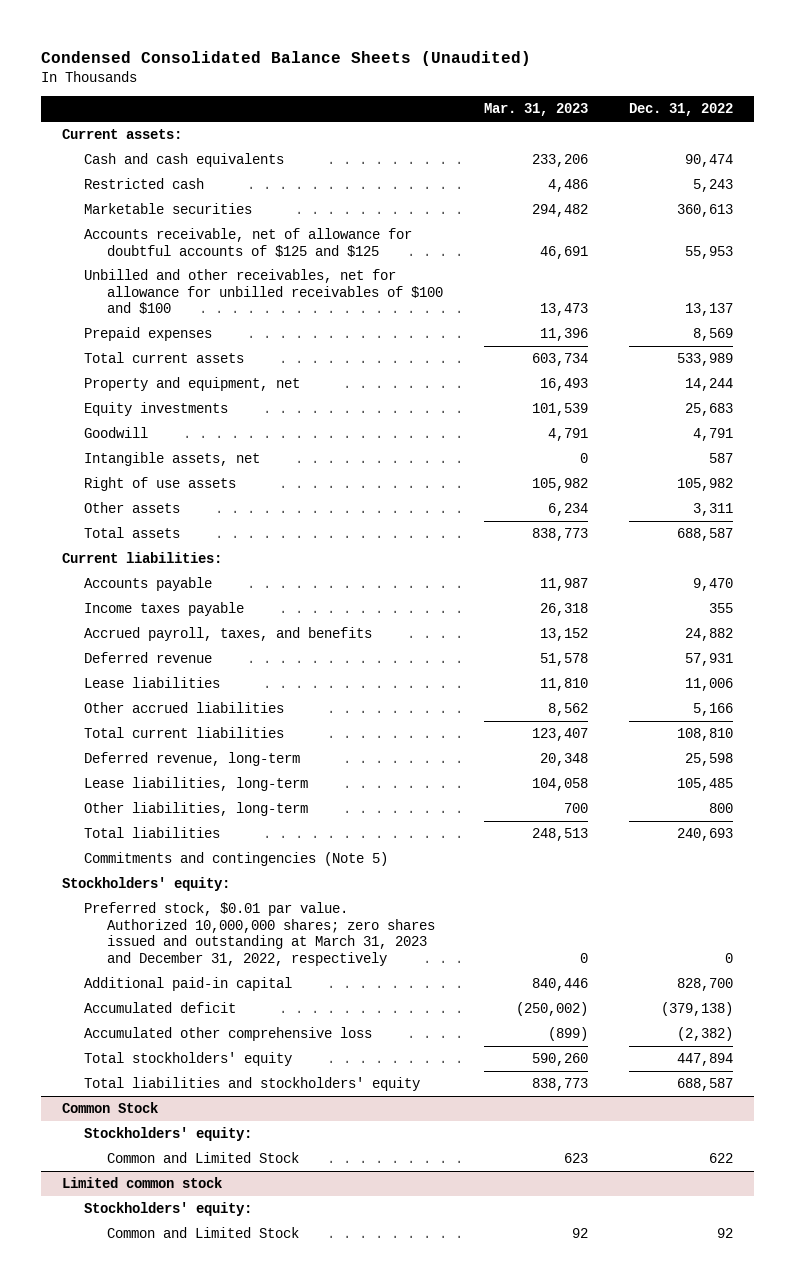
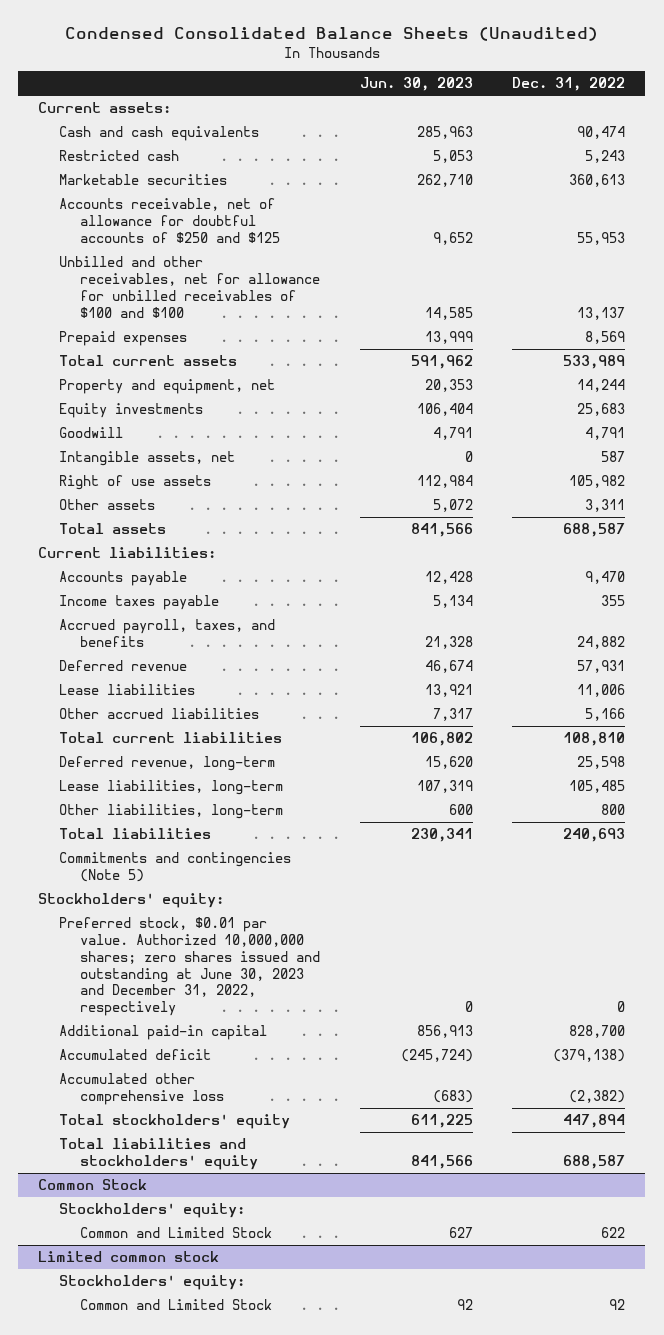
- | Mar. 31, 2023 | Dec. 31, 2022
+ | Jun. 30, 2023 | Dec. 31, 2022
- Accounts receivable, net of allowance for doubtful accounts of $125 and $125 | 46,691 | 55,953
+ Accounts receivable, net of allowance for doubtful accounts of $250 and $125 | 9,652 | 55,953
- Preferred stock, $0.01 par value. Authorized 10,000,000 shares; zero shares issued and outstanding at March 31, 2023 and December 31, 2022, respectively | 0 | 0
+ Preferred stock, $0.01 par value. Authorized 10,000,000 shares; zero shares issued and outstanding at June 30, 2023 and December 31, 2022, respectively | 0 | 0

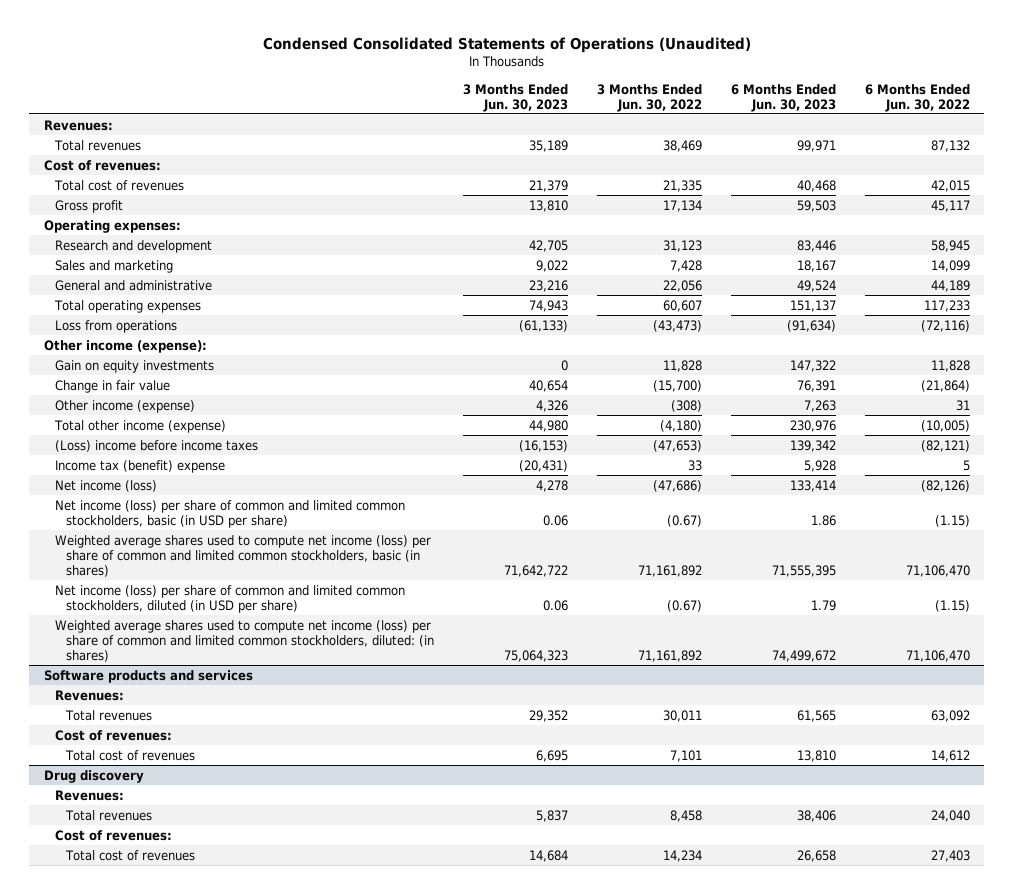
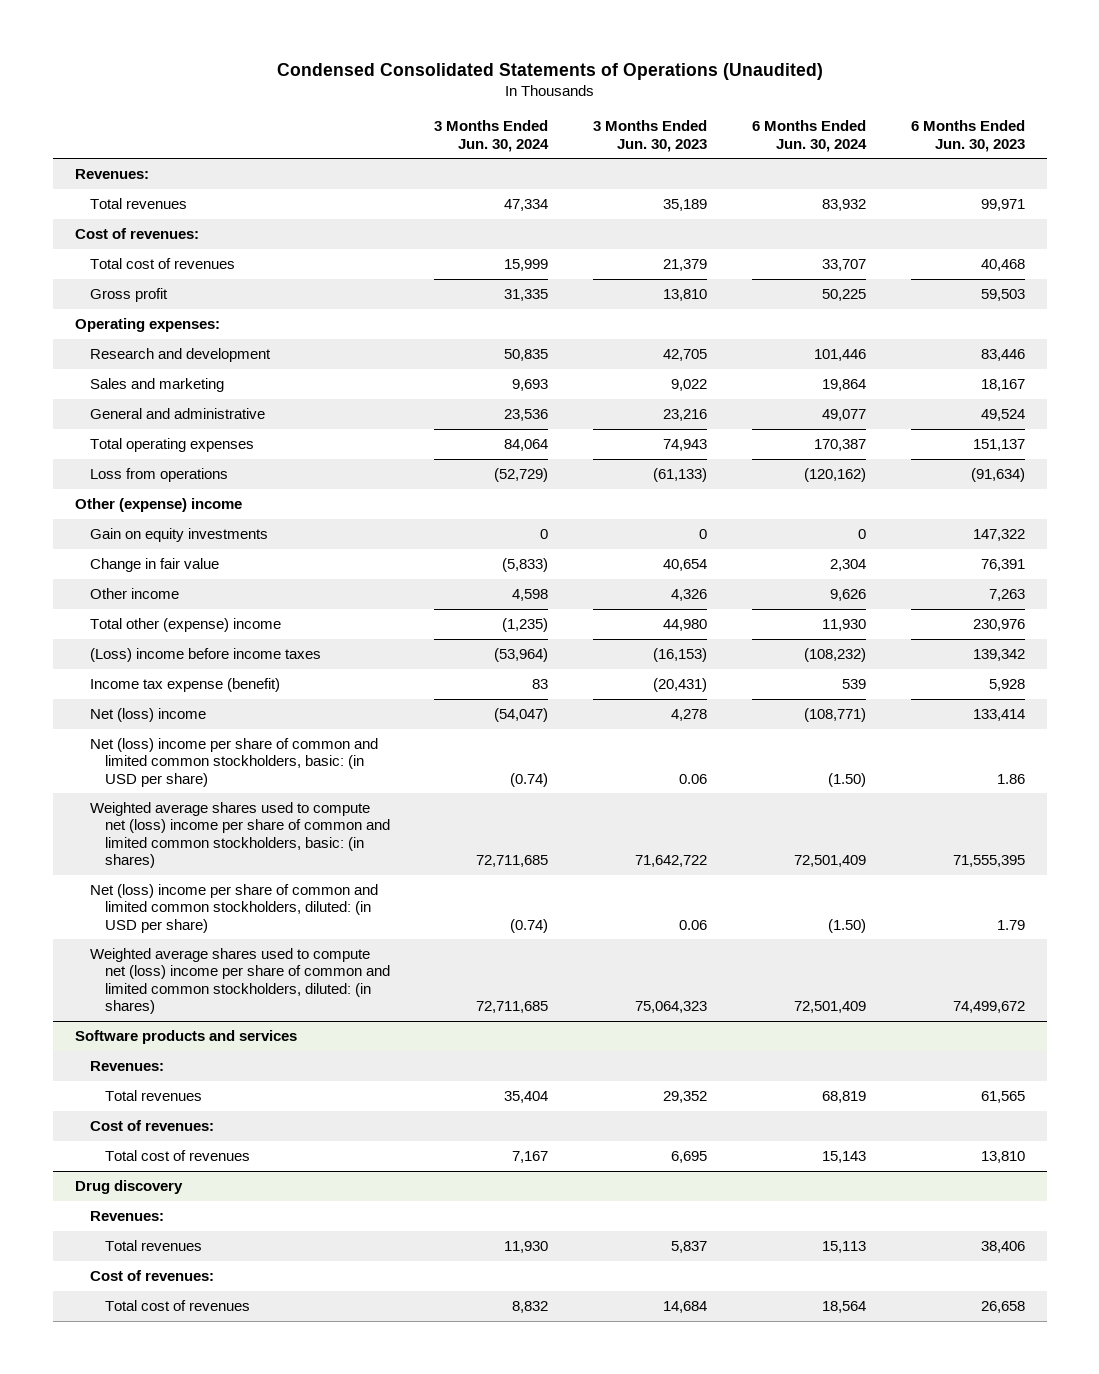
- | 3 Months Ended Jun. 30, 2023 | 3 Months Ended Jun. 30, 2022 | 6 Months Ended Jun. 30, 2023 | 6 Months Ended Jun. 30, 2022
+ | 3 Months Ended Jun. 30, 2024 | 3 Months Ended Jun. 30, 2023 | 6 Months Ended Jun. 30, 2024 | 6 Months Ended Jun. 30, 2023
- Other income (expense):
+ Other (expense) income
- Other income (expense) | 4,326 | (308) | 7,263 | 31
- Total other income (expense) | 44,980 | (4,180) | 230,976 | (10,005)
+ Other income | 4,598 | 4,326 | 9,626 | 7,263
+ Total other (expense) income | (1,235) | 44,980 | 11,930 | 230,976
- Income tax (benefit) expense | (20,431) | 33 | 5,928 | 5
- Net income (loss) | 4,278 | (47,686) | 133,414 | (82,126)
- Net income (loss) per share of common and limited common stockholders, basic (in USD per share) | 0.06 | (0.67) | 1.86 | (1.15)
- Weighted average shares used to compute net income (loss) per share of common and limited common stockholders, basic (in shares) | 71,642,722 | 71,161,892 | 71,555,395 | 71,106,470
- Net income (loss) per share of common and limited common stockholders, diluted (in USD per share) | 0.06 | (0.67) | 1.79 | (1.15)
- Weighted average shares used to compute net income (loss) per share of common and limited common stockholders, diluted: (in shares) | 75,064,323 | 71,161,892 | 74,499,672 | 71,106,470
+ Income tax expense (benefit) | 83 | (20,431) | 539 | 5,928
+ Net (loss) income | (54,047) | 4,278 | (108,771) | 133,414
+ Net (loss) income per share of common and limited common stockholders, basic: (in USD per share) | (0.74) | 0.06 | (1.50) | 1.86
+ Weighted average shares used to compute net (loss) income per share of common and limited common stockholders, basic: (in shares) | 72,711,685 | 71,642,722 | 72,501,409 | 71,555,395
+ Net (loss) income per share of common and limited common stockholders, diluted: (in USD per share) | (0.74) | 0.06 | (1.50) | 1.79
+ Weighted average shares used to compute net (loss) income per share of common and limited common stockholders, diluted: (in shares) | 72,711,685 | 75,064,323 | 72,501,409 | 74,499,672

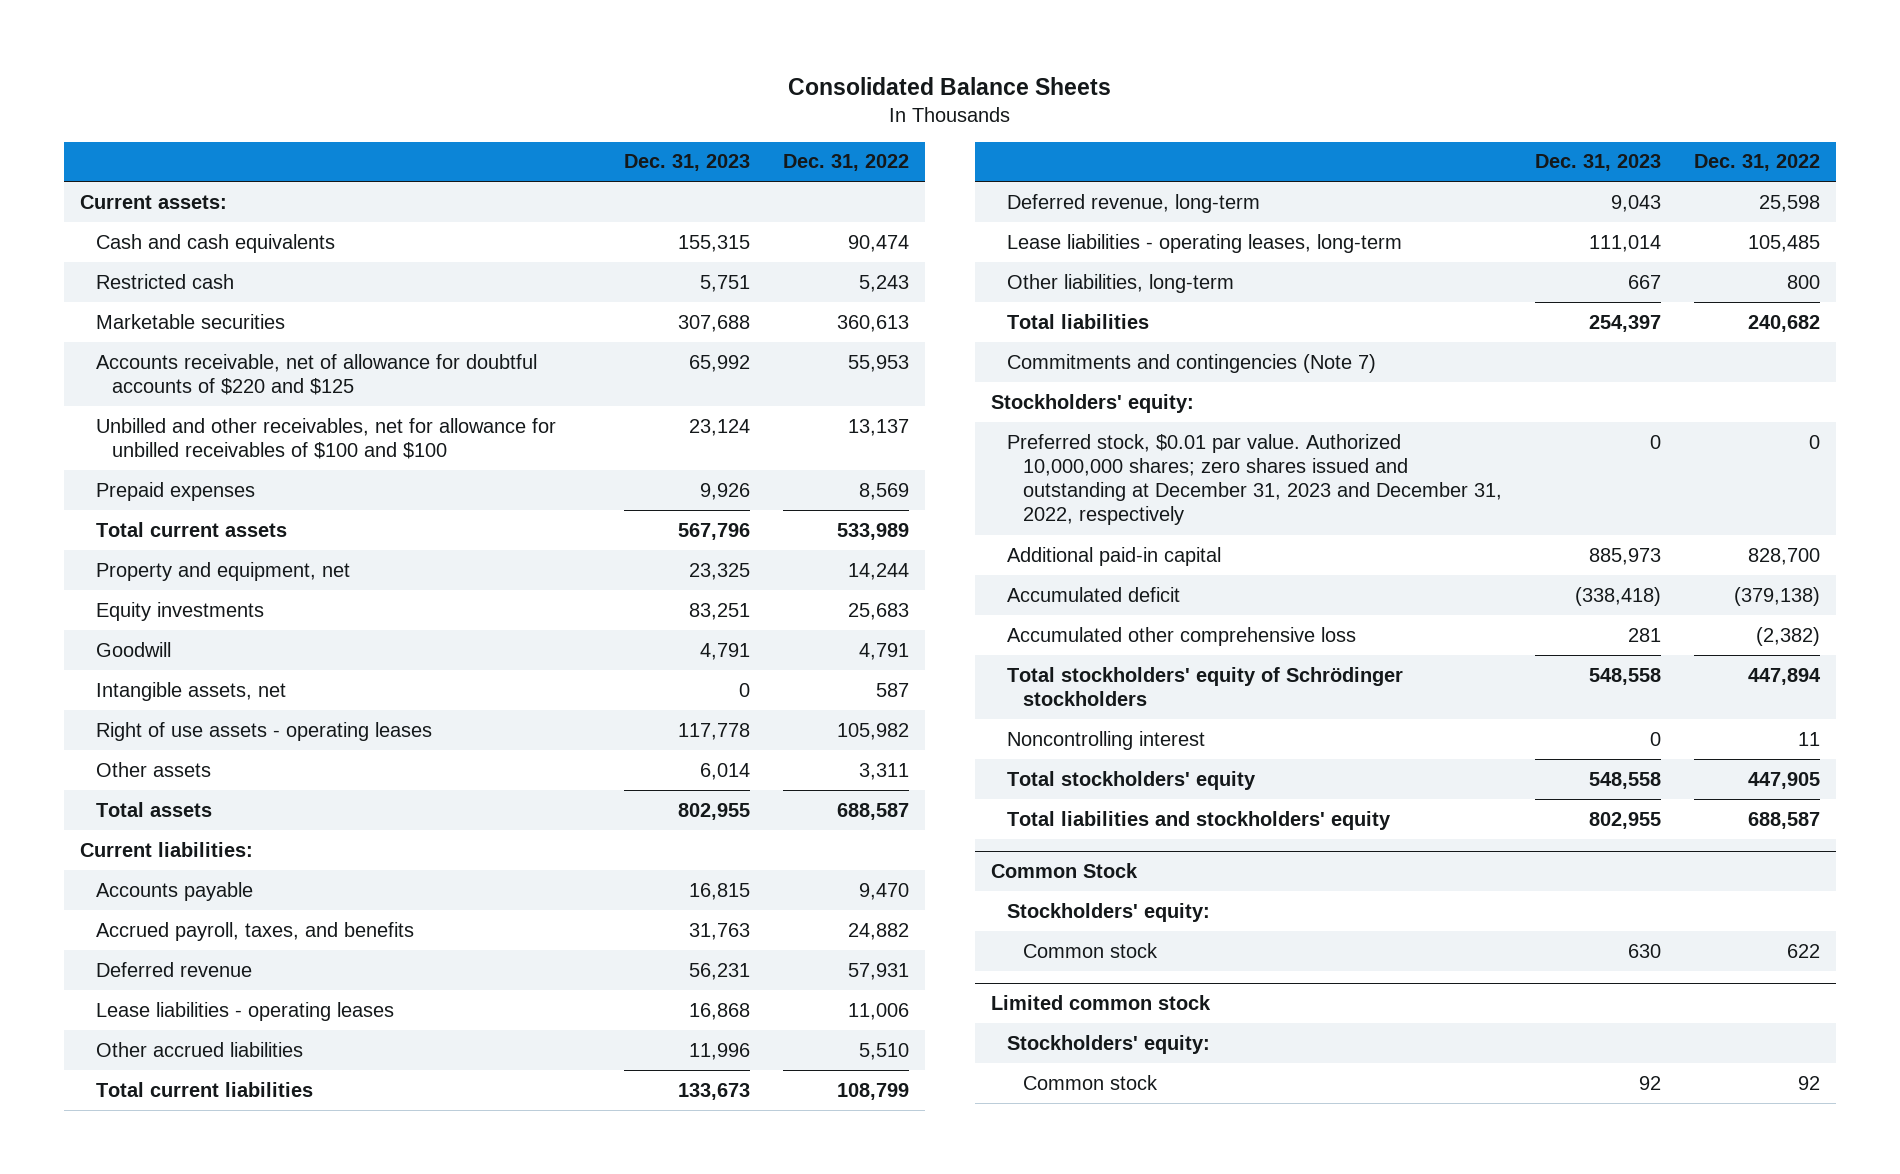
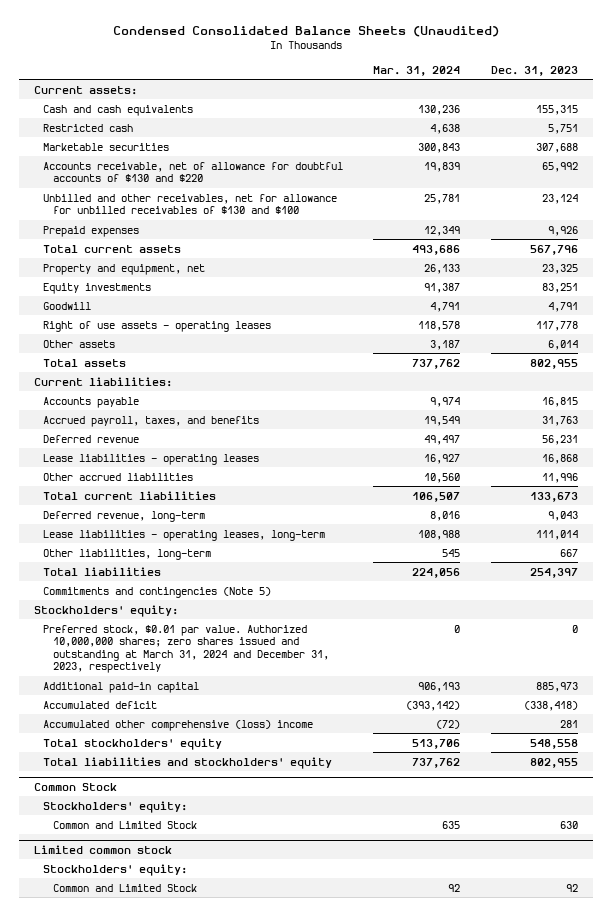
- Consolidated Balance Sheets
+ Condensed Consolidated Balance Sheets (Unaudited)
- | Dec. 31, 2023 | Dec. 31, 2022
+ | Mar. 31, 2024 | Dec. 31, 2023
- Accounts receivable, net of allowance for doubtful accounts of $220 and $125 | 65,992 | 55,953
- Unbilled and other receivables, net for allowance for unbilled receivables of $100 and $100 | 23,124 | 13,137
+ Accounts receivable, net of allowance for doubtful accounts of $130 and $220 | 19,839 | 65,992
+ Unbilled and other receivables, net for allowance for unbilled receivables of $130 and $100 | 25,781 | 23,124
- Intangible assets, net | 0 | 587
- Commitments and contingencies (Note 7)
+ Commitments and contingencies (Note 5)
- Preferred stock, $0.01 par value. Authorized 10,000,000 shares; zero shares issued and outstanding at December 31, 2023 and December 31, 2022, respectively | 0 | 0
+ Preferred stock, $0.01 par value. Authorized 10,000,000 shares; zero shares issued and outstanding at March 31, 2024 and December 31, 2023, respectively | 0 | 0
- Accumulated other comprehensive loss | 281 | (2,382)
- Total stockholders' equity of Schrödinger stockholders | 548,558 | 447,894
- Noncontrolling interest | 0 | 11
+ Accumulated other comprehensive (loss) income | (72) | 281
@ Common Stock
- Common stock | 630 | 622
+ Common and Limited Stock | 635 | 630
@ Limited common stock
- Common stock | 92 | 92
+ Common and Limited Stock | 92 | 92

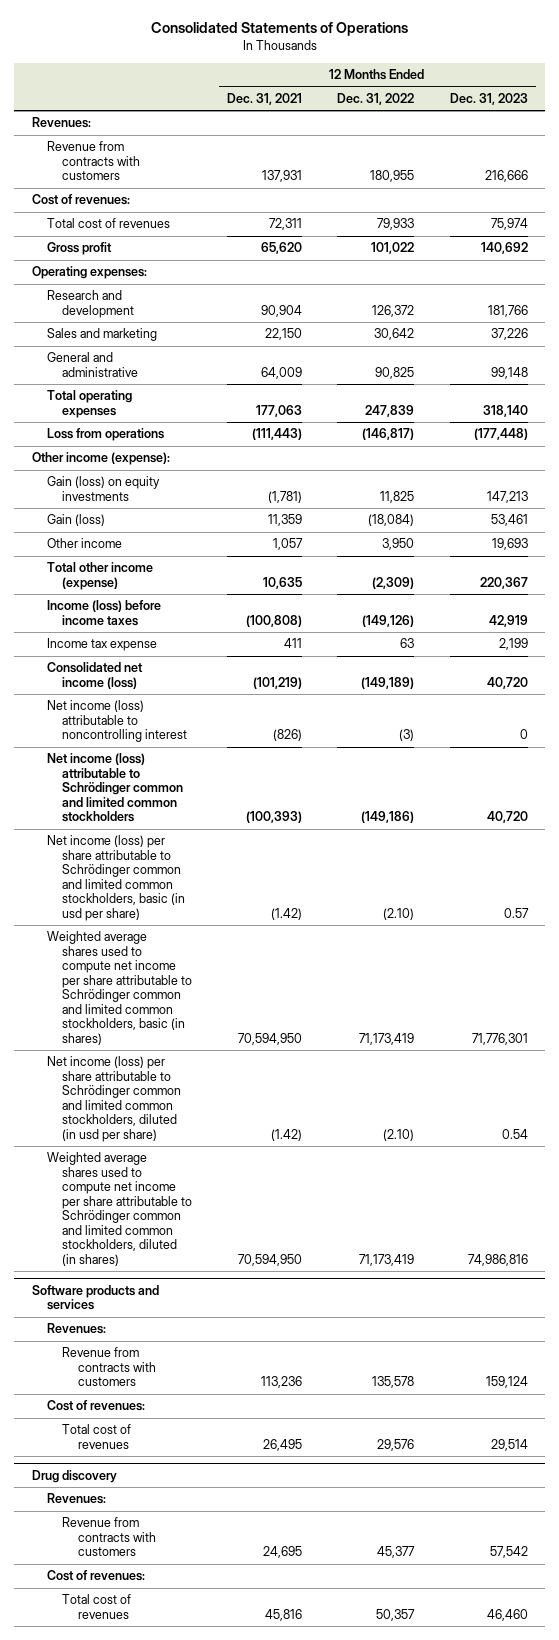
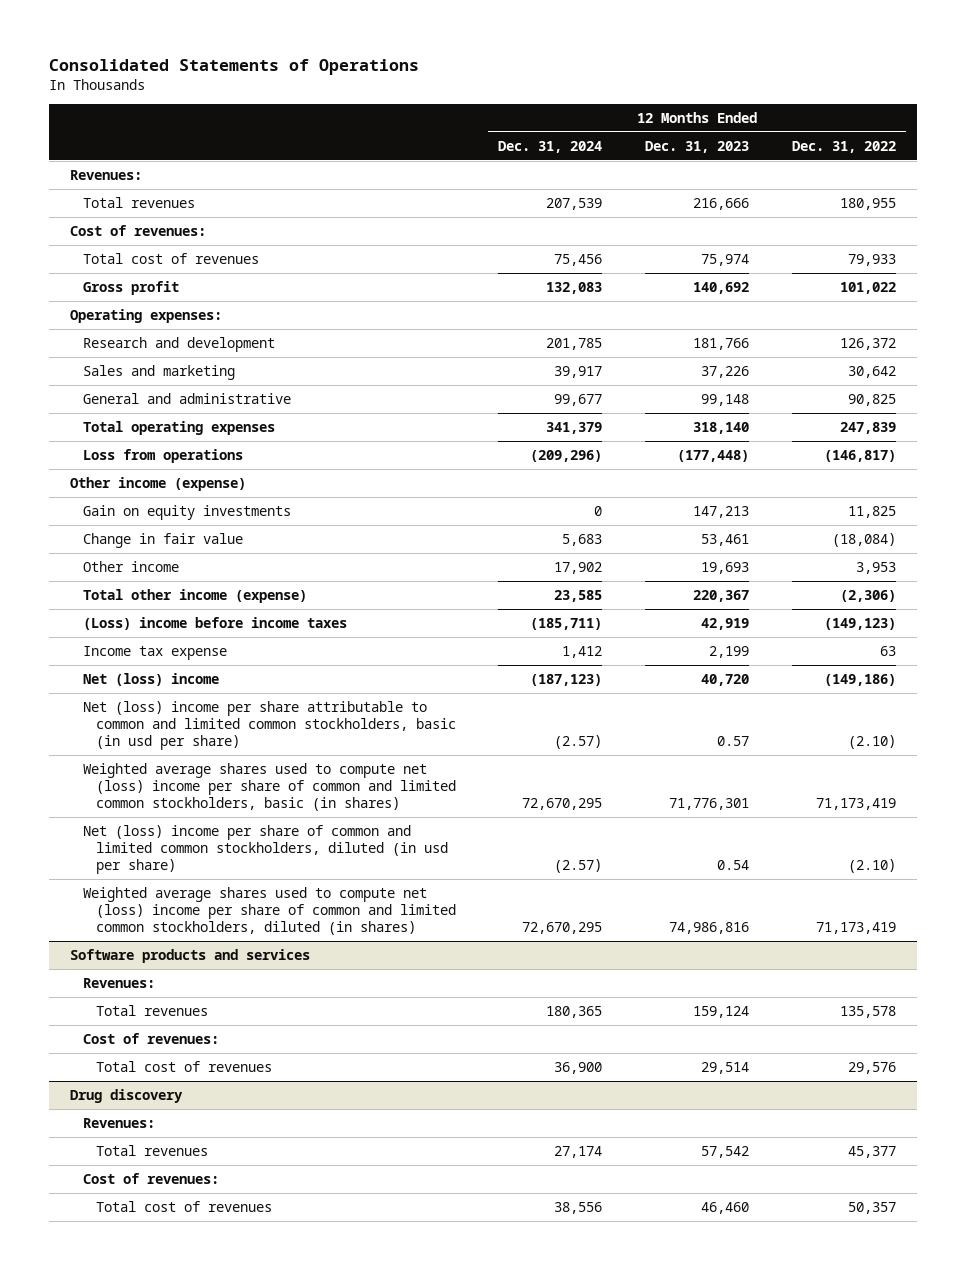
- | 12 Months Ended Dec. 31, 2021 | 12 Months Ended Dec. 31, 2022 | 12 Months Ended Dec. 31, 2023
+ | 12 Months Ended Dec. 31, 2024 | 12 Months Ended Dec. 31, 2023 | 12 Months Ended Dec. 31, 2022
- Revenue from contracts with customers | 137,931 | 180,955 | 216,666
+ Total revenues | 207,539 | 216,666 | 180,955
- Other income (expense):
- Gain (loss) on equity investments | (1,781) | 11,825 | 147,213
- Gain (loss) | 11,359 | (18,084) | 53,461
- Other income | 1,057 | 3,950 | 19,693
- Total other income (expense) | 10,635 | (2,309) | 220,367
- Income (loss) before income taxes | (100,808) | (149,126) | 42,919
+ Other income (expense)
+ Gain on equity investments | 0 | 147,213 | 11,825
+ Change in fair value | 5,683 | 53,461 | (18,084)
+ Other income | 17,902 | 19,693 | 3,953
+ Total other income (expense) | 23,585 | 220,367 | (2,306)
+ (Loss) income before income taxes | (185,711) | 42,919 | (149,123)
- Consolidated net income (loss) | (101,219) | (149,189) | 40,720
- Net income (loss) attributable to noncontrolling interest | (826) | (3) | 0
- Net income (loss) attributable to Schrödinger common and limited common stockholders | (100,393) | (149,186) | 40,720
- Net income (loss) per share attributable to Schrödinger common and limited common stockholders, basic (in usd per share) | (1.42) | (2.10) | 0.57
- Weighted average shares used to compute net income per share attributable to Schrödinger common and limited common stockholders, basic (in shares) | 70,594,950 | 71,173,419 | 71,776,301
- Net income (loss) per share attributable to Schrödinger common and limited common stockholders, diluted (in usd per share) | (1.42) | (2.10) | 0.54
- Weighted average shares used to compute net income per share attributable to Schrödinger common and limited common stockholders, diluted (in shares) | 70,594,950 | 71,173,419 | 74,986,816
+ Net (loss) income | (187,123) | 40,720 | (149,186)
+ Net (loss) income per share attributable to common and limited common stockholders, basic (in usd per share) | (2.57) | 0.57 | (2.10)
+ Weighted average shares used to compute net (loss) income per share of common and limited common stockholders, basic (in shares) | 72,670,295 | 71,776,301 | 71,173,419
+ Net (loss) income per share of common and limited common stockholders, diluted (in usd per share) | (2.57) | 0.54 | (2.10)
+ Weighted average shares used to compute net (loss) income per share of common and limited common stockholders, diluted (in shares) | 72,670,295 | 74,986,816 | 71,173,419
@ Software products and services
- Revenue from contracts with customers | 113,236 | 135,578 | 159,124
+ Total revenues | 180,365 | 159,124 | 135,578
@ Drug discovery
- Revenue from contracts with customers | 24,695 | 45,377 | 57,542
+ Total revenues | 27,174 | 57,542 | 45,377

